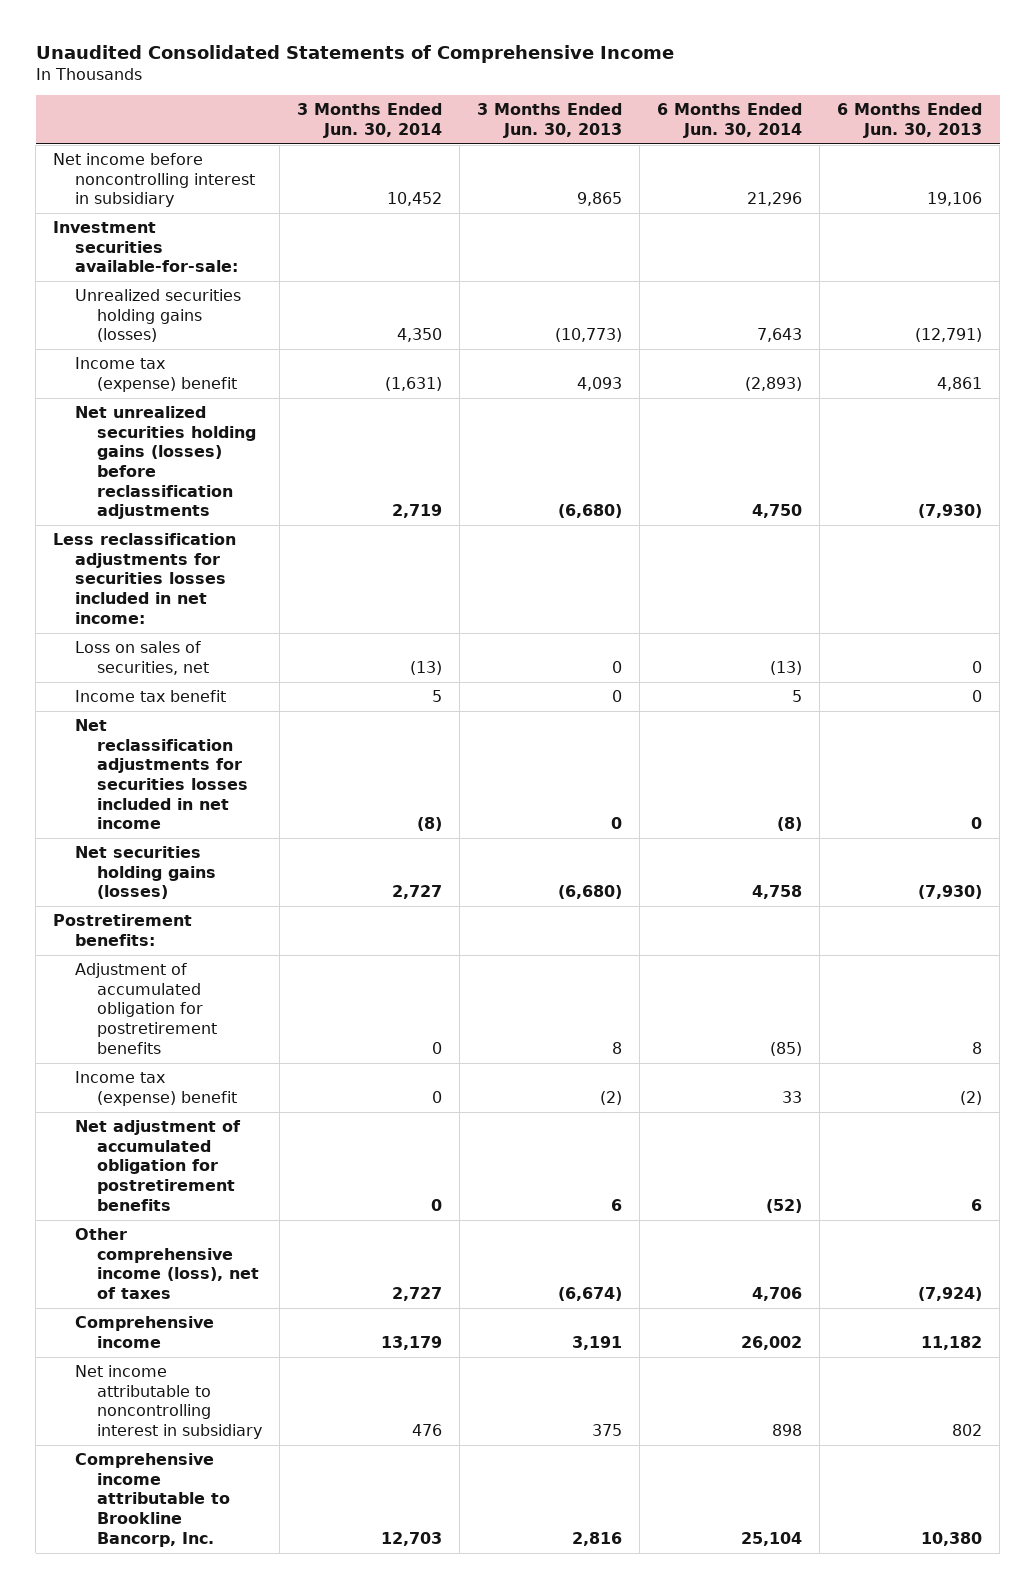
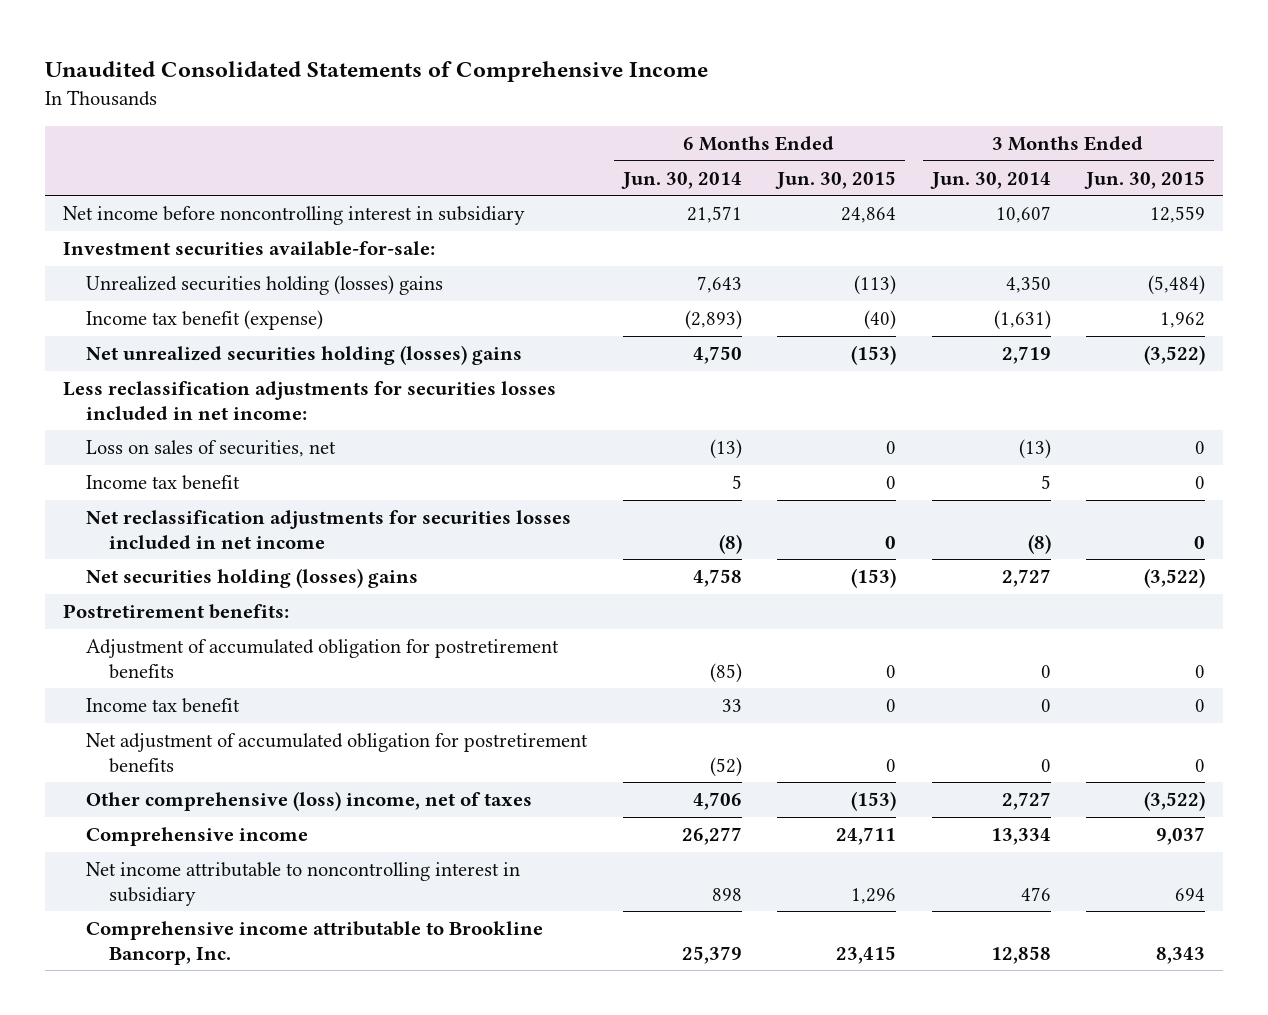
- | 3 Months Ended Jun. 30, 2014 | 3 Months Ended Jun. 30, 2013 | 6 Months Ended Jun. 30, 2014 | 6 Months Ended Jun. 30, 2013
+ | 6 Months Ended Jun. 30, 2014 | 6 Months Ended Jun. 30, 2015 | 3 Months Ended Jun. 30, 2014 | 3 Months Ended Jun. 30, 2015
- Net income before noncontrolling interest in subsidiary | 10,452 | 9,865 | 21,296 | 19,106
+ Net income before noncontrolling interest in subsidiary | 21,571 | 24,864 | 10,607 | 12,559
- Unrealized securities holding gains (losses) | 4,350 | (10,773) | 7,643 | (12,791)
- Income tax (expense) benefit | (1,631) | 4,093 | (2,893) | 4,861
- Net unrealized securities holding gains (losses) before reclassification adjustments | 2,719 | (6,680) | 4,750 | (7,930)
+ Unrealized securities holding (losses) gains | 7,643 | (113) | 4,350 | (5,484)
+ Income tax benefit (expense) | (2,893) | (40) | (1,631) | 1,962
+ Net unrealized securities holding (losses) gains | 4,750 | (153) | 2,719 | (3,522)
- Net securities holding gains (losses) | 2,727 | (6,680) | 4,758 | (7,930)
+ Net securities holding (losses) gains | 4,758 | (153) | 2,727 | (3,522)
- Income tax (expense) benefit | 0 | (2) | 33 | (2)
+ Income tax benefit | 33 | 0 | 0 | 0
- Other comprehensive income (loss), net of taxes | 2,727 | (6,674) | 4,706 | (7,924)
- Comprehensive income | 13,179 | 3,191 | 26,002 | 11,182
+ Other comprehensive (loss) income, net of taxes | 4,706 | (153) | 2,727 | (3,522)
+ Comprehensive income | 26,277 | 24,711 | 13,334 | 9,037
- Comprehensive income attributable to Brookline Bancorp, Inc. | 12,703 | 2,816 | 25,104 | 10,380
+ Comprehensive income attributable to Brookline Bancorp, Inc. | 25,379 | 23,415 | 12,858 | 8,343

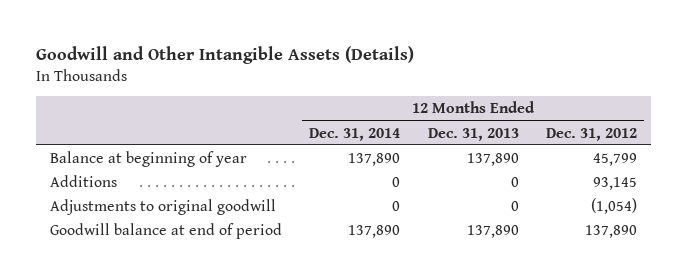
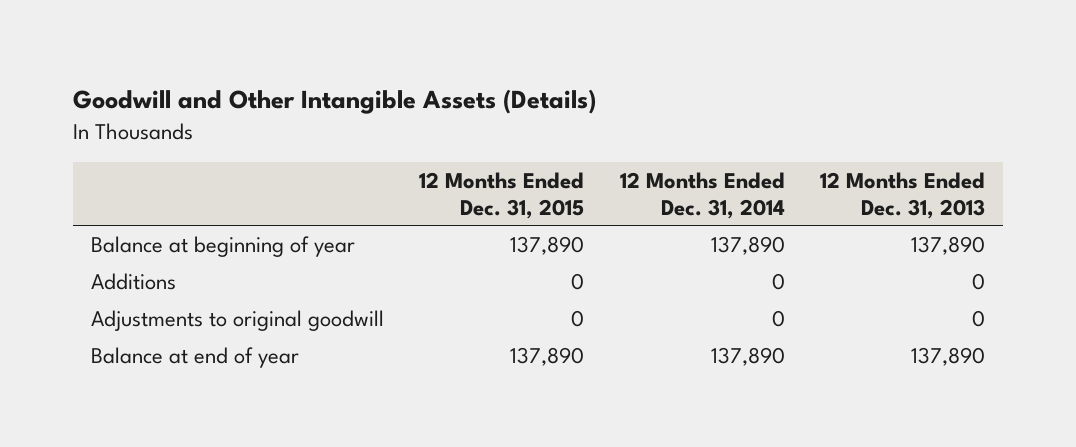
- | 12 Months Ended Dec. 31, 2014 | 12 Months Ended Dec. 31, 2013 | 12 Months Ended Dec. 31, 2012
+ | 12 Months Ended Dec. 31, 2015 | 12 Months Ended Dec. 31, 2014 | 12 Months Ended Dec. 31, 2013
- Goodwill balance at end of period | 137,890 | 137,890 | 137,890
+ Balance at end of year | 137,890 | 137,890 | 137,890

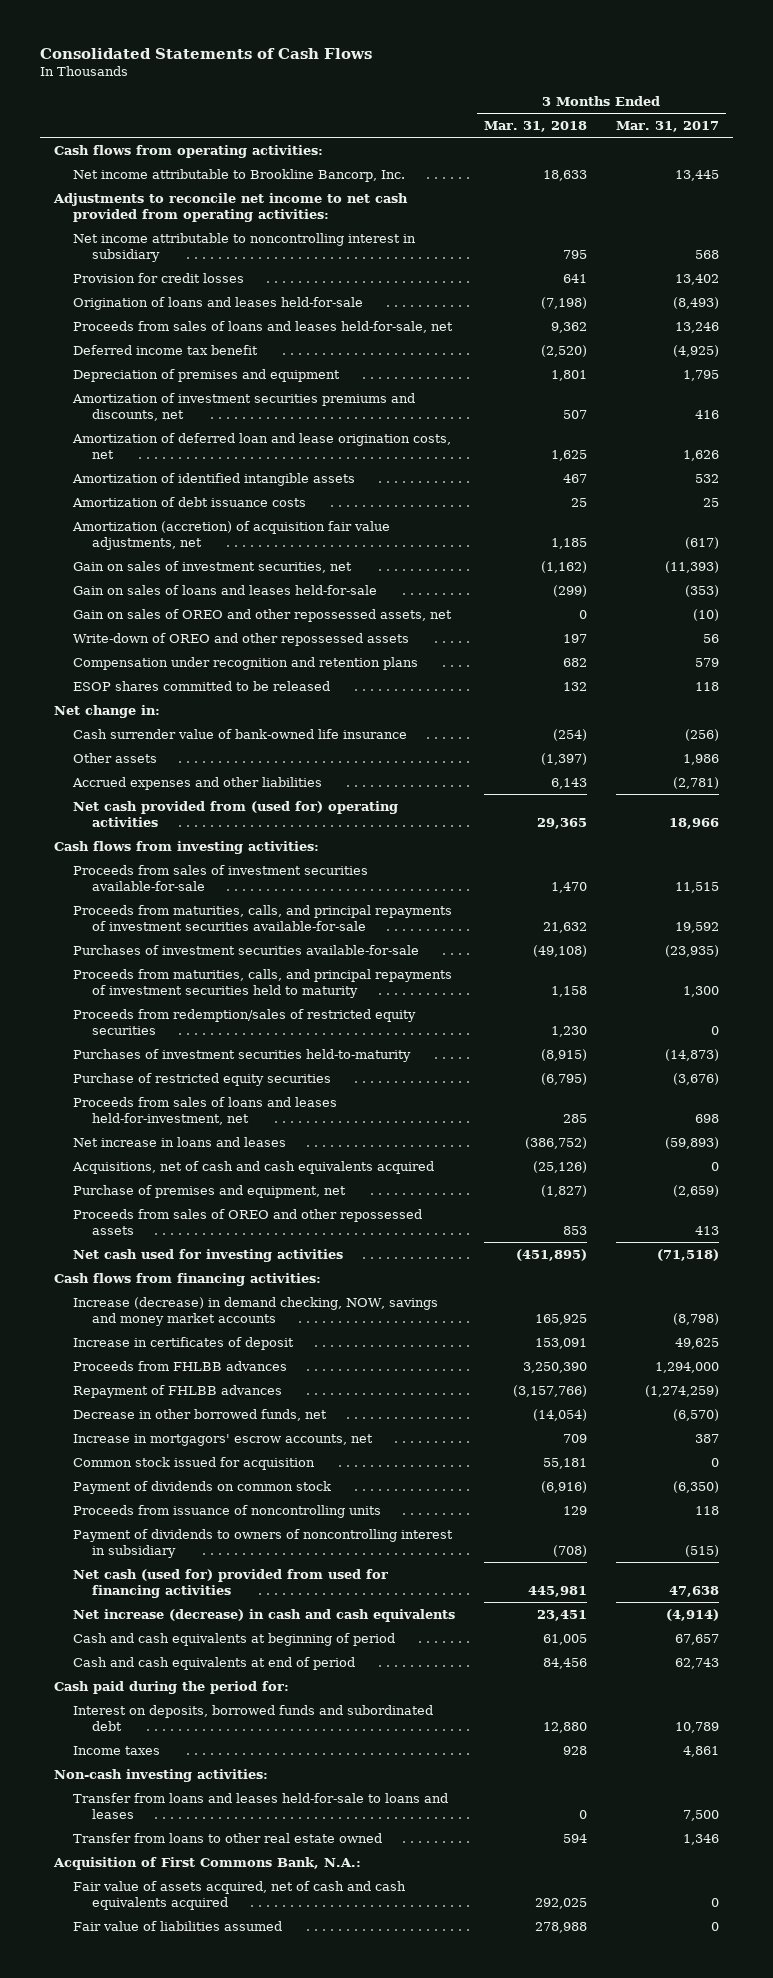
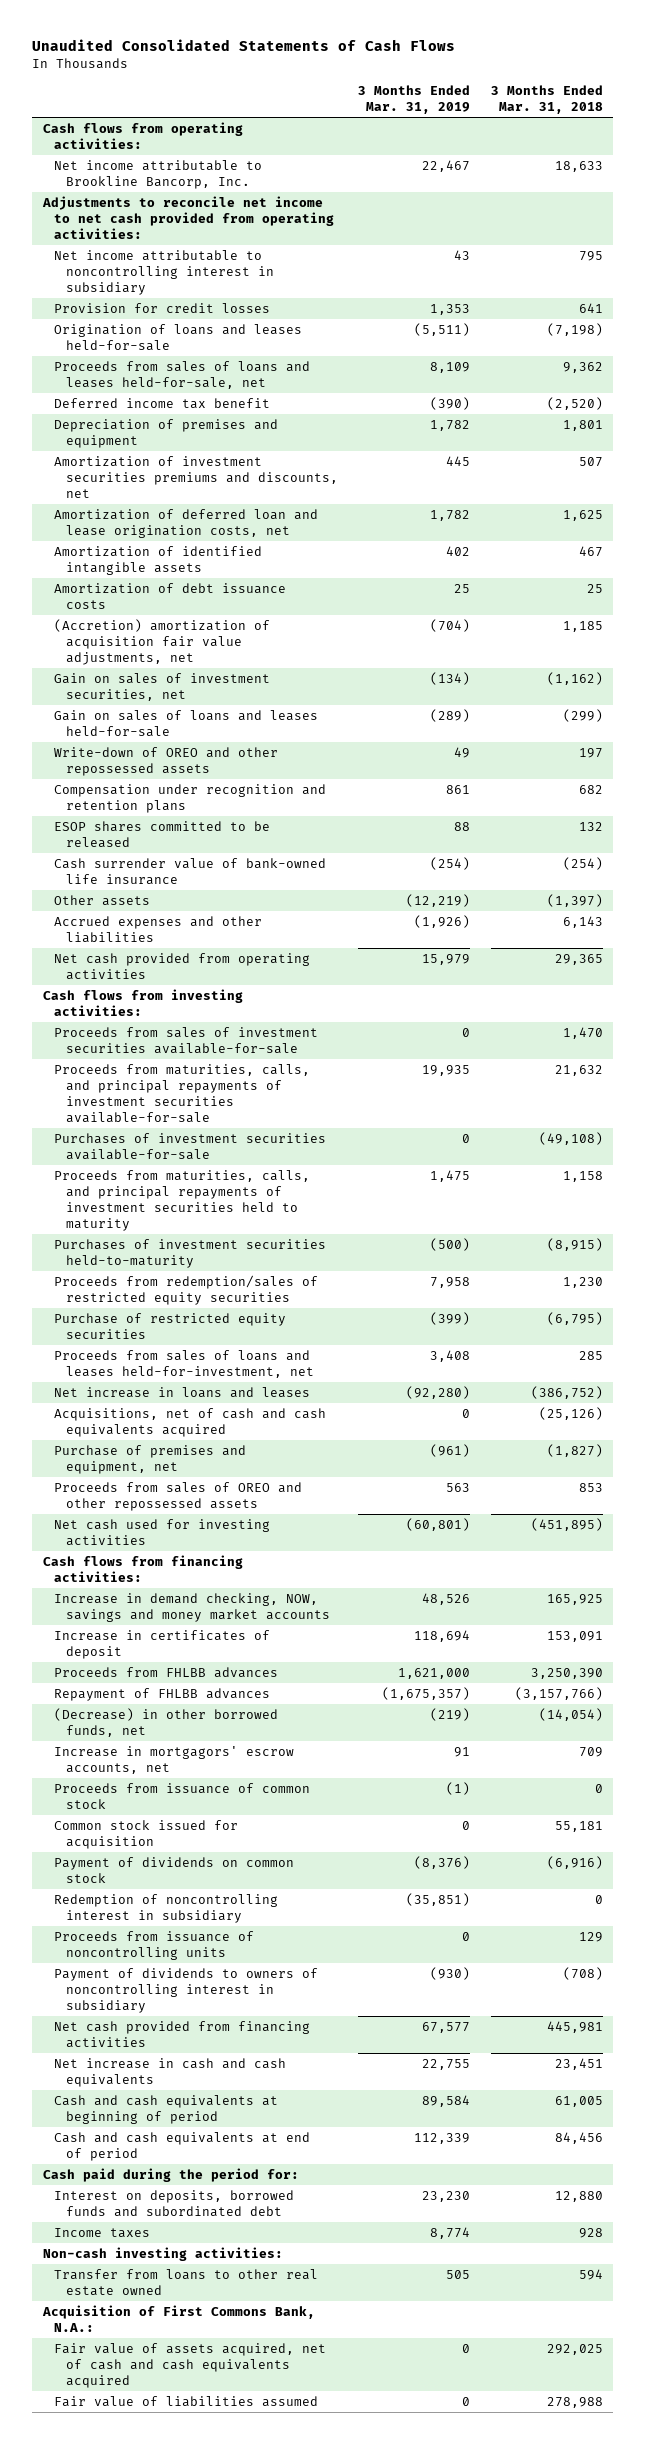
- Consolidated Statements of Cash Flows
+ Unaudited Consolidated Statements of Cash Flows
- | 3 Months Ended Mar. 31, 2018 | 3 Months Ended Mar. 31, 2017
+ | 3 Months Ended Mar. 31, 2019 | 3 Months Ended Mar. 31, 2018
- Amortization (accretion) of acquisition fair value adjustments, net | 1,185 | (617)
+ (Accretion) amortization of acquisition fair value adjustments, net | (704) | 1,185
- Gain on sales of OREO and other repossessed assets, net | 0 | (10)
- Net change in:
- Net cash provided from (used for) operating activities | 29,365 | 18,966
+ Net cash provided from operating activities | 15,979 | 29,365
moved down: Proceeds from redemption/sales of restricted equity securities | 7,958 | 1,230
- Increase (decrease) in demand checking, NOW, savings and money market accounts | 165,925 | (8,798)
+ Increase in demand checking, NOW, savings and money market accounts | 48,526 | 165,925
- Decrease in other borrowed funds, net | (14,054) | (6,570)
+ (Decrease) in other borrowed funds, net | (219) | (14,054)
+ Proceeds from issuance of common stock | (1) | 0
+ Redemption of noncontrolling interest in subsidiary | (35,851) | 0
- Net cash (used for) provided from used for financing activities | 445,981 | 47,638
- Net increase (decrease) in cash and cash equivalents | 23,451 | (4,914)
+ Net cash provided from financing activities | 67,577 | 445,981
+ Net increase in cash and cash equivalents | 22,755 | 23,451
- Transfer from loans and leases held-for-sale to loans and leases | 0 | 7,500

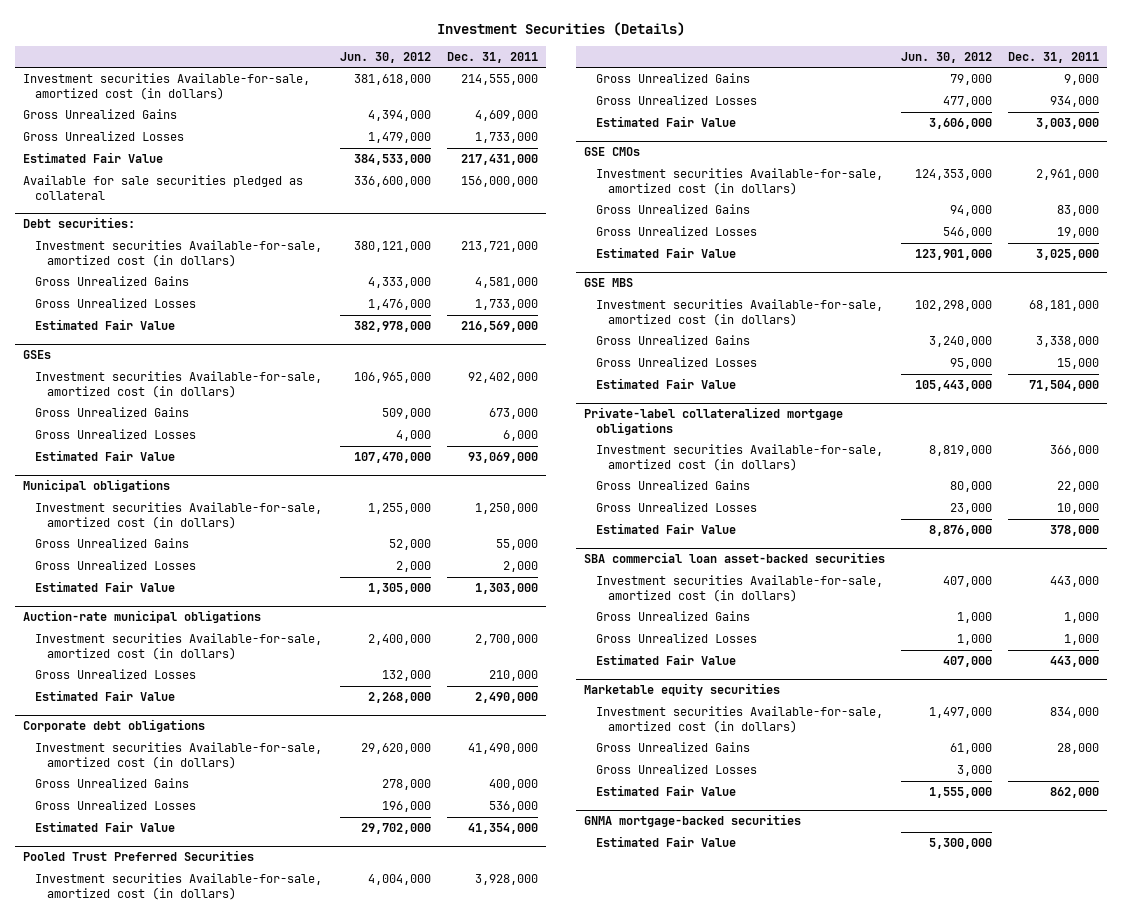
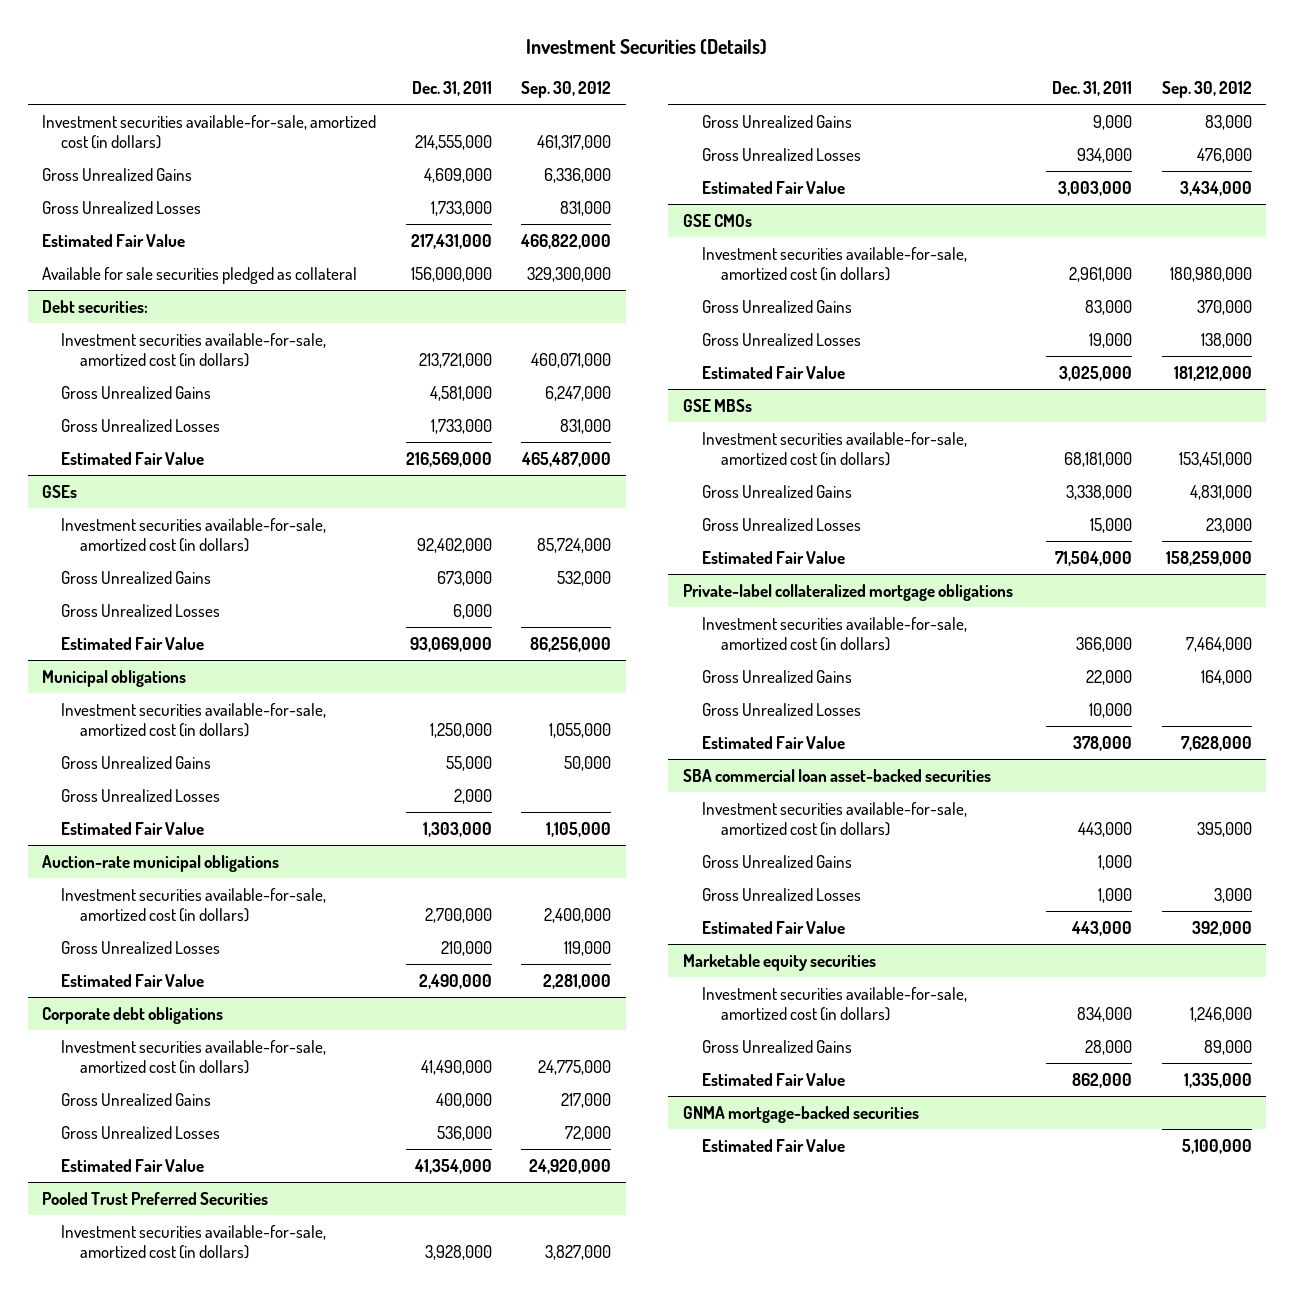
- | Jun. 30, 2012 | Dec. 31, 2011
+ | Dec. 31, 2011 | Sep. 30, 2012
- Investment securities Available-for-sale, amortized cost (in dollars) | 381,618,000 | 214,555,000
+ Investment securities available-for-sale, amortized cost (in dollars) | 214,555,000 | 461,317,000
@ Debt securities:
- Investment securities Available-for-sale, amortized cost (in dollars) | 380,121,000 | 213,721,000
+ Investment securities available-for-sale, amortized cost (in dollars) | 213,721,000 | 460,071,000
@ GSEs
- Investment securities Available-for-sale, amortized cost (in dollars) | 106,965,000 | 92,402,000
+ Investment securities available-for-sale, amortized cost (in dollars) | 92,402,000 | 85,724,000
@ Municipal obligations
- Investment securities Available-for-sale, amortized cost (in dollars) | 1,255,000 | 1,250,000
+ Investment securities available-for-sale, amortized cost (in dollars) | 1,250,000 | 1,055,000
@ Auction-rate municipal obligations
- Investment securities Available-for-sale, amortized cost (in dollars) | 2,400,000 | 2,700,000
+ Investment securities available-for-sale, amortized cost (in dollars) | 2,700,000 | 2,400,000
@ Corporate debt obligations
- Investment securities Available-for-sale, amortized cost (in dollars) | 29,620,000 | 41,490,000
+ Investment securities available-for-sale, amortized cost (in dollars) | 41,490,000 | 24,775,000
@ Pooled Trust Preferred Securities
- Investment securities Available-for-sale, amortized cost (in dollars) | 4,004,000 | 3,928,000
+ Investment securities available-for-sale, amortized cost (in dollars) | 3,928,000 | 3,827,000
@ GSE CMOs
- Investment securities Available-for-sale, amortized cost (in dollars) | 124,353,000 | 2,961,000
+ Investment securities available-for-sale, amortized cost (in dollars) | 2,961,000 | 180,980,000
- GSE MBS
- Investment securities Available-for-sale, amortized cost (in dollars) | 102,298,000 | 68,181,000
+ GSE MBSs
+ Investment securities available-for-sale, amortized cost (in dollars) | 68,181,000 | 153,451,000
@ Private-label collateralized mortgage obligations
- Investment securities Available-for-sale, amortized cost (in dollars) | 8,819,000 | 366,000
+ Investment securities available-for-sale, amortized cost (in dollars) | 366,000 | 7,464,000
@ SBA commercial loan asset-backed securities
- Investment securities Available-for-sale, amortized cost (in dollars) | 407,000 | 443,000
+ Investment securities available-for-sale, amortized cost (in dollars) | 443,000 | 395,000
@ Marketable equity securities
- Investment securities Available-for-sale, amortized cost (in dollars) | 1,497,000 | 834,000
+ Investment securities available-for-sale, amortized cost (in dollars) | 834,000 | 1,246,000
- Gross Unrealized Losses | 3,000 |

